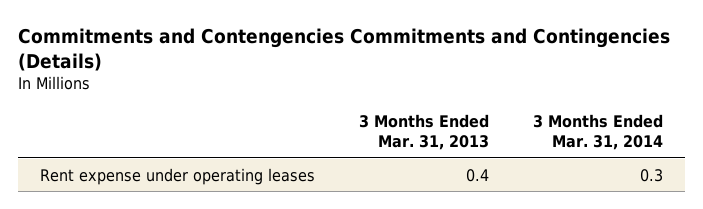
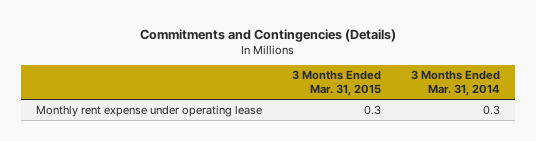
- Commitments and Contengencies Commitments and Contingencies (Details)
+ Commitments and Contingencies (Details)
- | 3 Months Ended Mar. 31, 2013 | 3 Months Ended Mar. 31, 2014
+ | 3 Months Ended Mar. 31, 2015 | 3 Months Ended Mar. 31, 2014
- Rent expense under operating leases | 0.4 | 0.3
+ Monthly rent expense under operating lease | 0.3 | 0.3

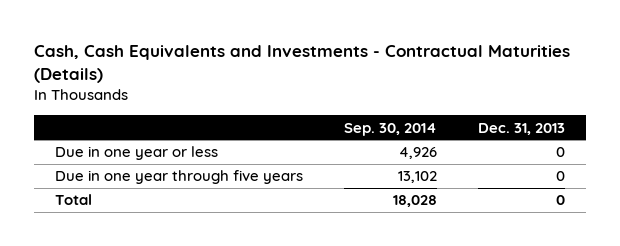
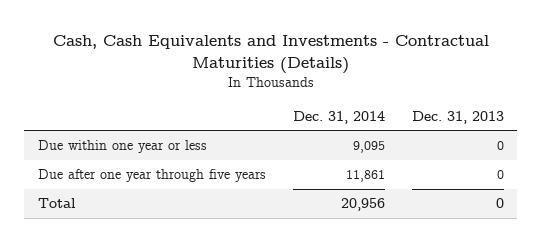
- | Sep. 30, 2014 | Dec. 31, 2013
+ | Dec. 31, 2014 | Dec. 31, 2013
- Due in one year or less | 4,926 | 0
- Due in one year through five years | 13,102 | 0
+ Due within one year or less | 9,095 | 0
+ Due after one year through five years | 11,861 | 0

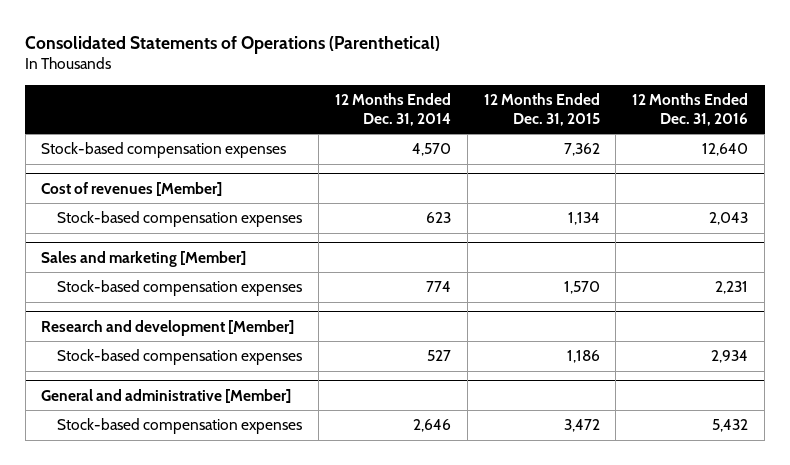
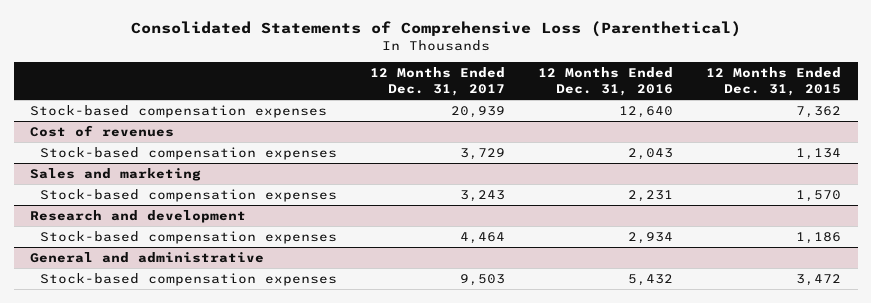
- Consolidated Statements of Operations (Parenthetical)
+ Consolidated Statements of Comprehensive Loss (Parenthetical)
- | 12 Months Ended Dec. 31, 2014 | 12 Months Ended Dec. 31, 2015 | 12 Months Ended Dec. 31, 2016
+ | 12 Months Ended Dec. 31, 2017 | 12 Months Ended Dec. 31, 2016 | 12 Months Ended Dec. 31, 2015
- Cost of revenues [Member]
+ Cost of revenues
- Sales and marketing [Member]
+ Sales and marketing
- Research and development [Member]
+ Research and development
- General and administrative [Member]
+ General and administrative

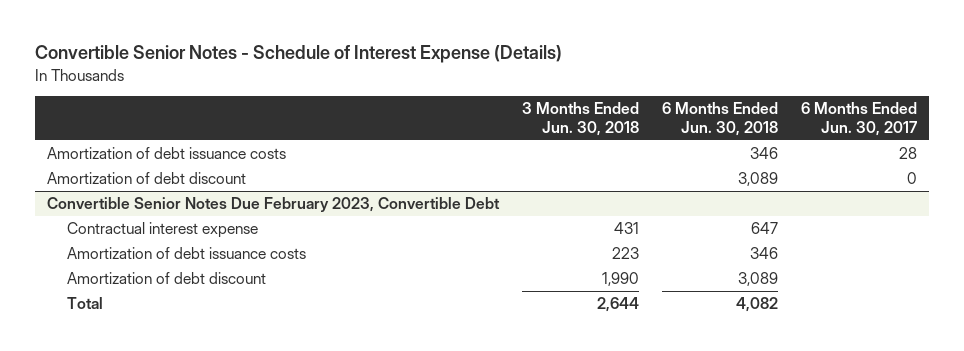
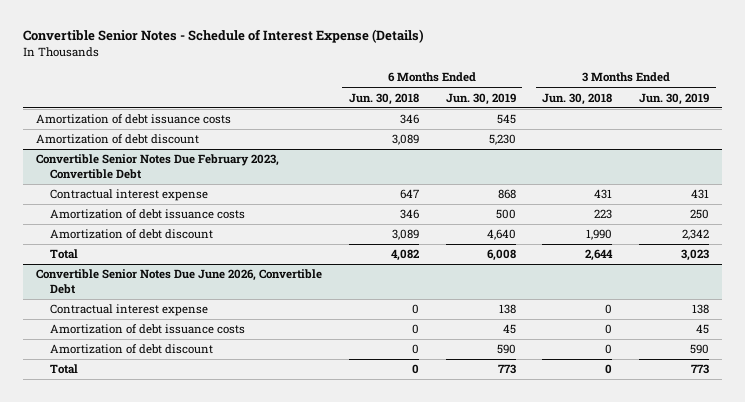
- | 3 Months Ended Jun. 30, 2018 | 6 Months Ended Jun. 30, 2018 | 6 Months Ended Jun. 30, 2017
+ | 6 Months Ended Jun. 30, 2018 | 6 Months Ended Jun. 30, 2019 | 3 Months Ended Jun. 30, 2018 | 3 Months Ended Jun. 30, 2019
+ Convertible Senior Notes Due June 2026, Convertible Debt
+ Contractual interest expense | 0 | 138 | 0 | 138
+ Amortization of debt issuance costs | 0 | 45 | 0 | 45
+ Amortization of debt discount | 0 | 590 | 0 | 590
+ Total | 0 | 773 | 0 | 773

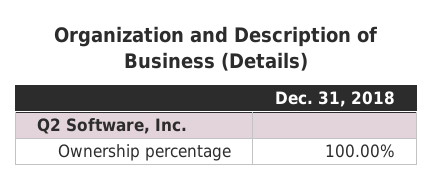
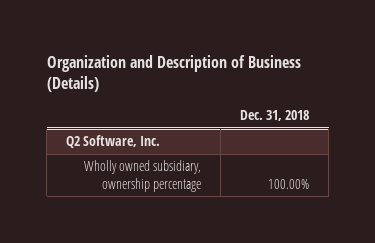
@ Q2 Software, Inc.
- Ownership percentage | 100.00%
+ Wholly owned subsidiary, ownership percentage | 100.00%

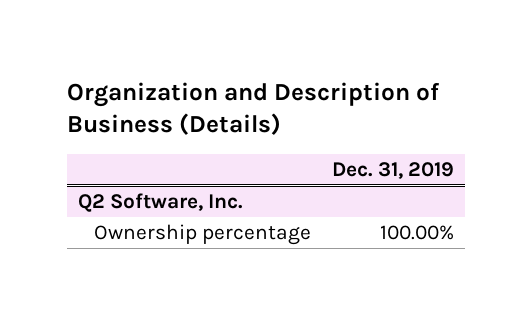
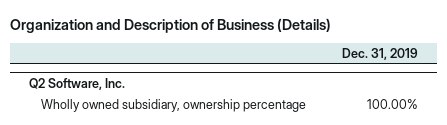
@ Q2 Software, Inc.
- Ownership percentage | 100.00%
+ Wholly owned subsidiary, ownership percentage | 100.00%

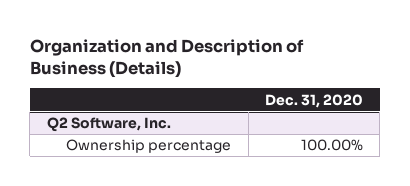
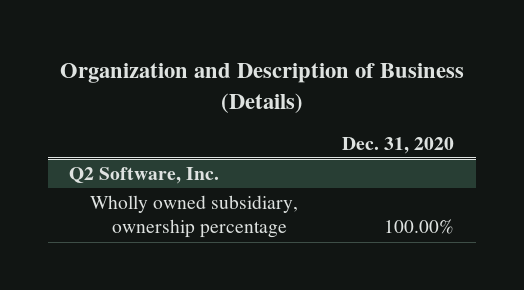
@ Q2 Software, Inc.
- Ownership percentage | 100.00%
+ Wholly owned subsidiary, ownership percentage | 100.00%

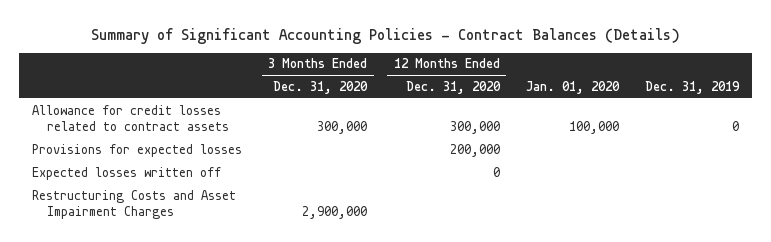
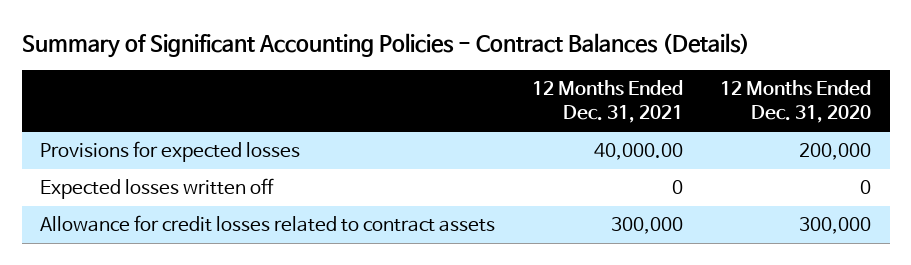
- | 3 Months Ended Dec. 31, 2020 | 12 Months Ended Dec. 31, 2020 | Jan. 01, 2020 | Dec. 31, 2019
+ | 12 Months Ended Dec. 31, 2021 | 12 Months Ended Dec. 31, 2020
- Restructuring Costs and Asset Impairment Charges | 2,900,000 | | |
moved down: Allowance for credit losses related to contract assets | 300,000 | 300,000

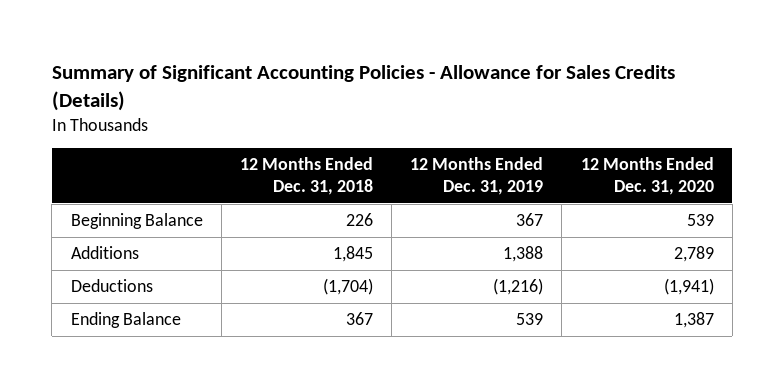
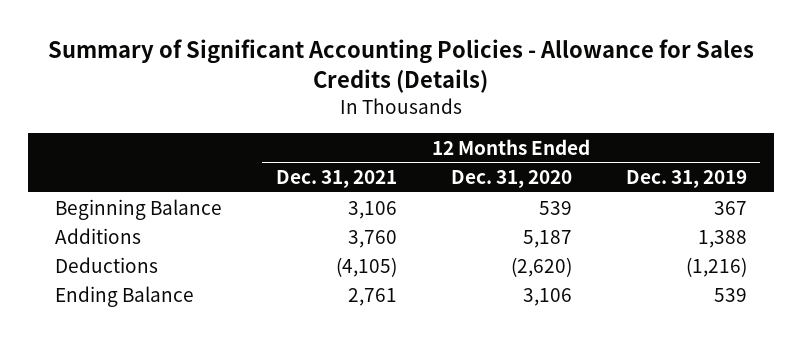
- | 12 Months Ended Dec. 31, 2018 | 12 Months Ended Dec. 31, 2019 | 12 Months Ended Dec. 31, 2020
+ | 12 Months Ended Dec. 31, 2021 | 12 Months Ended Dec. 31, 2020 | 12 Months Ended Dec. 31, 2019
- Additions | 1,845 | 1,388 | 2,789
- Deductions | (1,704) | (1,216) | (1,941)
- Ending Balance | 367 | 539 | 1,387
+ Additions | 3,760 | 5,187 | 1,388
+ Deductions | (4,105) | (2,620) | (1,216)
+ Ending Balance | 2,761 | 3,106 | 539

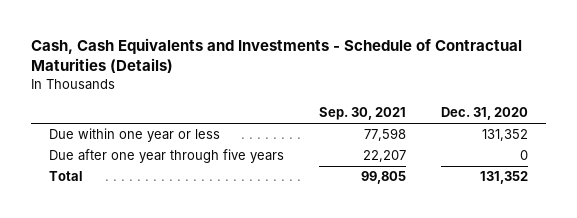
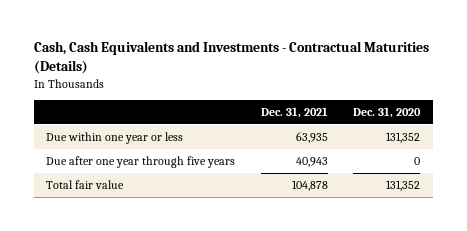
- Cash, Cash Equivalents and Investments - Schedule of Contractual Maturities (Details)
+ Cash, Cash Equivalents and Investments - Contractual Maturities (Details)
- | Sep. 30, 2021 | Dec. 31, 2020
+ | Dec. 31, 2021 | Dec. 31, 2020
- Total | 99,805 | 131,352
+ Total fair value | 104,878 | 131,352

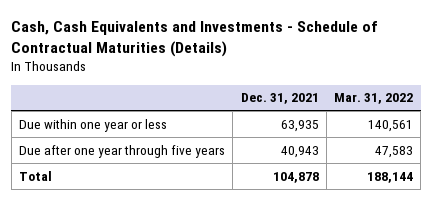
- Cash, Cash Equivalents and Investments - Contractual Maturities (Details)
+ Cash, Cash Equivalents and Investments - Schedule of Contractual Maturities (Details)
- | Dec. 31, 2021 | Dec. 31, 2020
+ | Dec. 31, 2021 | Mar. 31, 2022
- Total fair value | 104,878 | 131,352
+ Total | 104,878 | 188,144

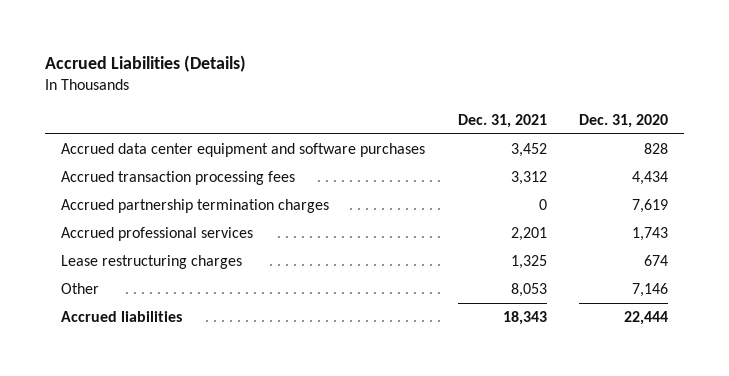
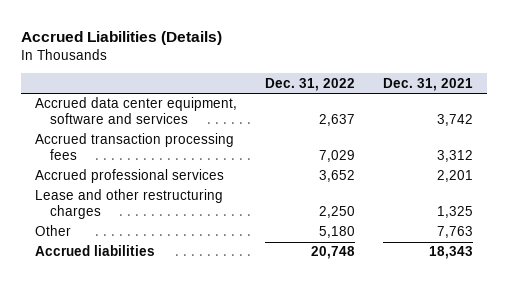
- | Dec. 31, 2021 | Dec. 31, 2020
+ | Dec. 31, 2022 | Dec. 31, 2021
- Accrued data center equipment and software purchases | 3,452 | 828
+ Accrued data center equipment, software and services | 2,637 | 3,742
- Accrued partnership termination charges | 0 | 7,619
- Lease restructuring charges | 1,325 | 674
- Other | 8,053 | 7,146
+ Lease and other restructuring charges | 2,250 | 1,325
+ Other | 5,180 | 7,763

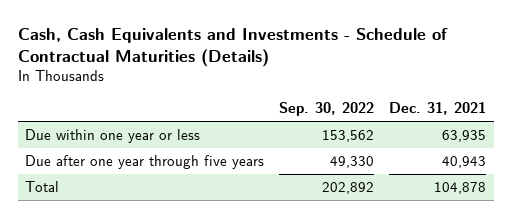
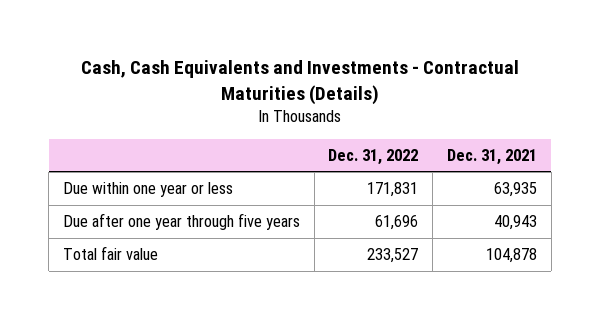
- Cash, Cash Equivalents and Investments - Schedule of Contractual Maturities (Details)
+ Cash, Cash Equivalents and Investments - Contractual Maturities (Details)
- | Sep. 30, 2022 | Dec. 31, 2021
+ | Dec. 31, 2022 | Dec. 31, 2021
- Total | 202,892 | 104,878
+ Total fair value | 233,527 | 104,878

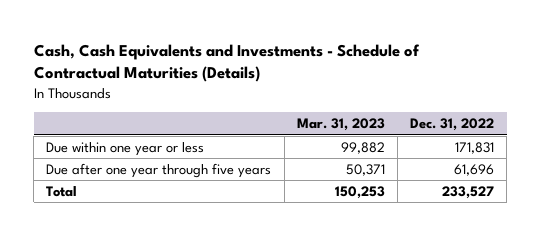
- Cash, Cash Equivalents and Investments - Contractual Maturities (Details)
+ Cash, Cash Equivalents and Investments - Schedule of Contractual Maturities (Details)
- | Dec. 31, 2022 | Dec. 31, 2021
+ | Mar. 31, 2023 | Dec. 31, 2022
- Total fair value | 233,527 | 104,878
+ Total | 150,253 | 233,527

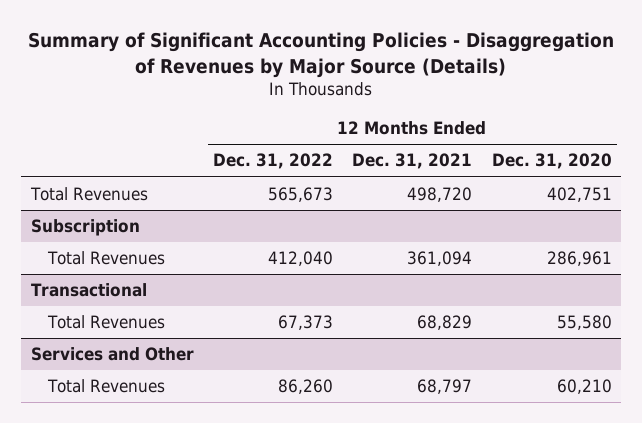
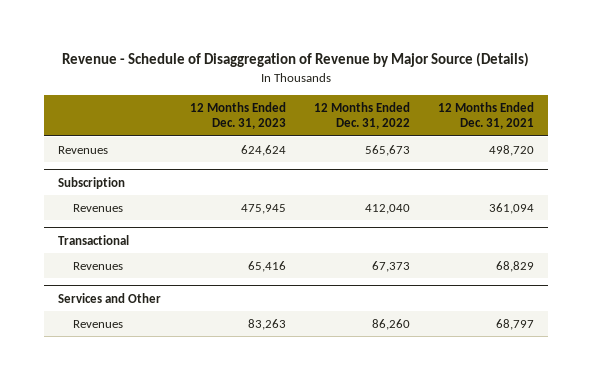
- Summary of Significant Accounting Policies - Disaggregation of Revenues by Major Source (Details)
+ Revenue - Schedule of Disaggregation of Revenue by Major Source (Details)
- | 12 Months Ended Dec. 31, 2022 | 12 Months Ended Dec. 31, 2021 | 12 Months Ended Dec. 31, 2020
+ | 12 Months Ended Dec. 31, 2023 | 12 Months Ended Dec. 31, 2022 | 12 Months Ended Dec. 31, 2021
- Total Revenues | 565,673 | 498,720 | 402,751
+ Revenues | 624,624 | 565,673 | 498,720
@ Subscription
- Total Revenues | 412,040 | 361,094 | 286,961
+ Revenues | 475,945 | 412,040 | 361,094
@ Transactional
- Total Revenues | 67,373 | 68,829 | 55,580
+ Revenues | 65,416 | 67,373 | 68,829
@ Services and Other
- Total Revenues | 86,260 | 68,797 | 60,210
+ Revenues | 83,263 | 86,260 | 68,797

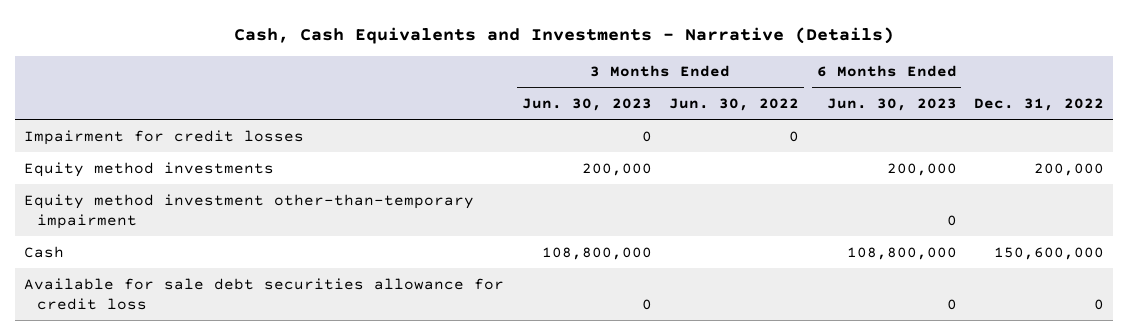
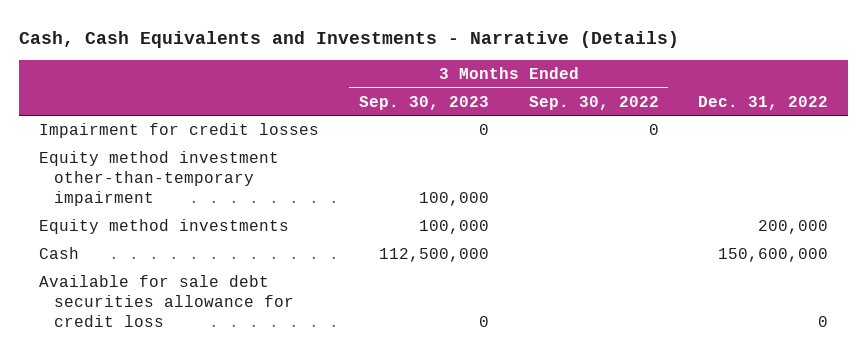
- | 3 Months Ended Jun. 30, 2023 | 3 Months Ended Jun. 30, 2022 | 6 Months Ended Jun. 30, 2023 | Dec. 31, 2022
+ | 3 Months Ended Sep. 30, 2023 | 3 Months Ended Sep. 30, 2022 | Dec. 31, 2022
moved down: Equity method investments | 100,000 | | 200,000

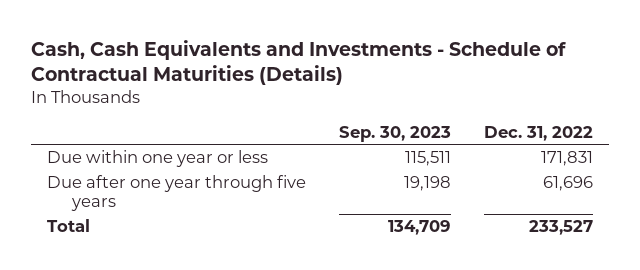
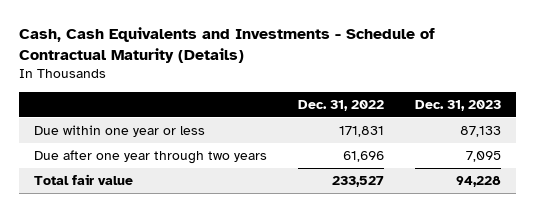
- Cash, Cash Equivalents and Investments - Schedule of Contractual Maturities (Details)
+ Cash, Cash Equivalents and Investments - Schedule of Contractual Maturity (Details)
- | Sep. 30, 2023 | Dec. 31, 2022
+ | Dec. 31, 2022 | Dec. 31, 2023
- Due after one year through five years | 19,198 | 61,696
- Total | 134,709 | 233,527
+ Due after one year through two years | 61,696 | 7,095
+ Total fair value | 233,527 | 94,228

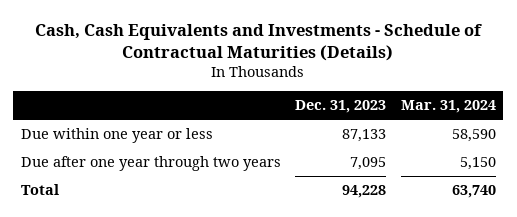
- Cash, Cash Equivalents and Investments - Schedule of Contractual Maturity (Details)
+ Cash, Cash Equivalents and Investments - Schedule of Contractual Maturities (Details)
- | Dec. 31, 2022 | Dec. 31, 2023
+ | Dec. 31, 2023 | Mar. 31, 2024
- Total fair value | 233,527 | 94,228
+ Total | 94,228 | 63,740

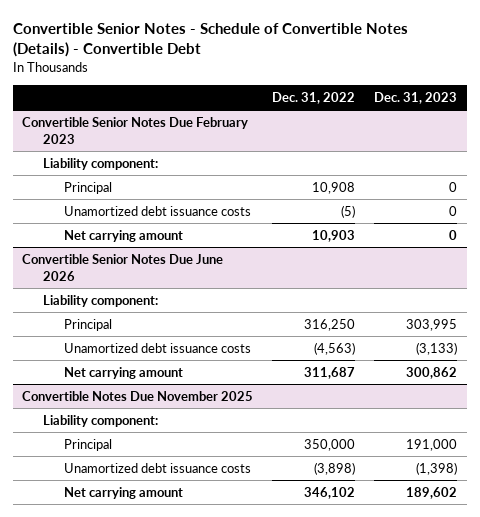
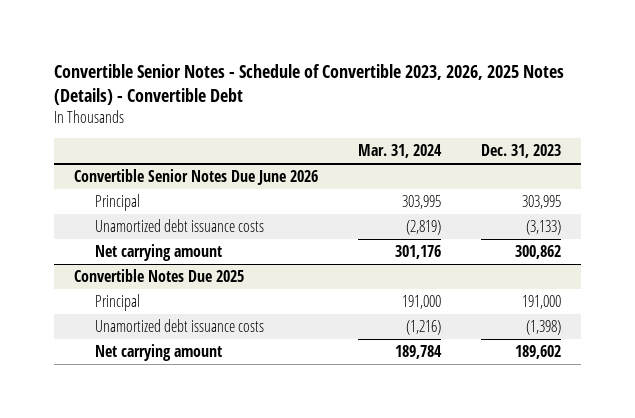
- Convertible Senior Notes - Schedule of Convertible Notes (Details) - Convertible Debt
+ Convertible Senior Notes - Schedule of Convertible 2023, 2026, 2025 Notes (Details) - Convertible Debt
- | Dec. 31, 2022 | Dec. 31, 2023
+ | Mar. 31, 2024 | Dec. 31, 2023
- Convertible Senior Notes Due February 2023
- Liability component:
- Principal | 10,908 | 0
- Unamortized debt issuance costs | (5) | 0
- Net carrying amount | 10,903 | 0
@ Convertible Senior Notes Due June 2026
- Liability component:
- Convertible Notes Due November 2025
- Liability component:
+ Convertible Notes Due 2025

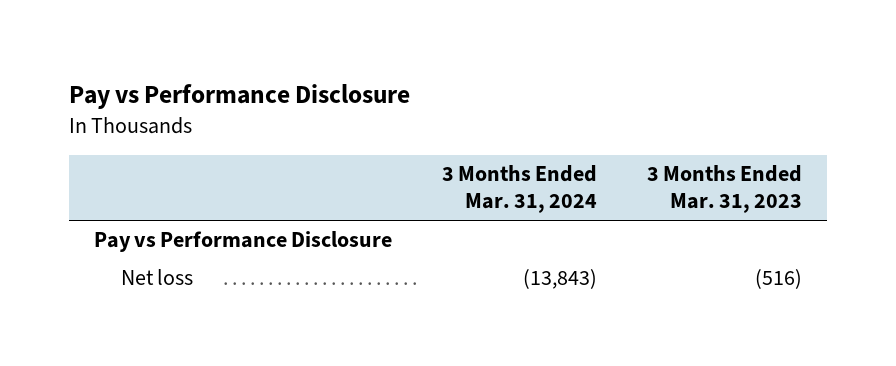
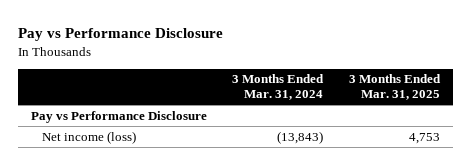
- | 3 Months Ended Mar. 31, 2024 | 3 Months Ended Mar. 31, 2023
+ | 3 Months Ended Mar. 31, 2024 | 3 Months Ended Mar. 31, 2025
- Net loss | (13,843) | (516)
+ Net income (loss) | (13,843) | 4,753

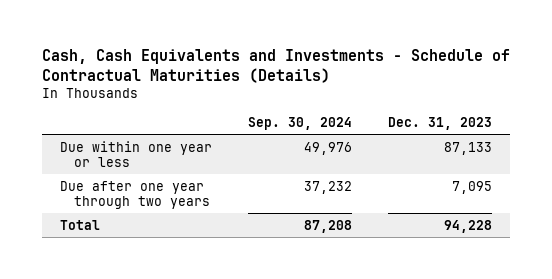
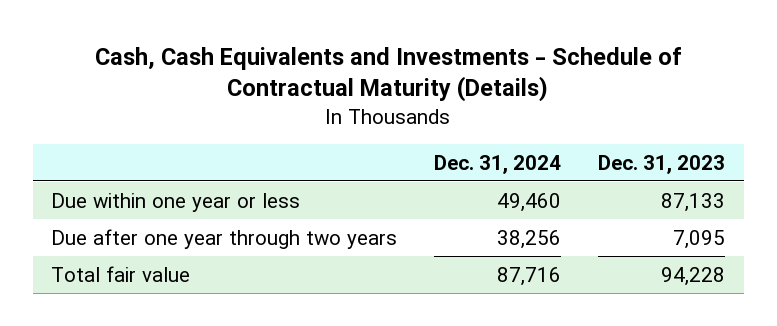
- Cash, Cash Equivalents and Investments - Schedule of Contractual Maturities (Details)
+ Cash, Cash Equivalents and Investments - Schedule of Contractual Maturity (Details)
- | Sep. 30, 2024 | Dec. 31, 2023
+ | Dec. 31, 2024 | Dec. 31, 2023
- Total | 87,208 | 94,228
+ Total fair value | 87,716 | 94,228

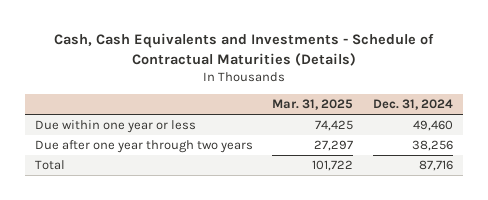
- Cash, Cash Equivalents and Investments - Schedule of Contractual Maturity (Details)
+ Cash, Cash Equivalents and Investments - Schedule of Contractual Maturities (Details)
- | Dec. 31, 2024 | Dec. 31, 2023
+ | Mar. 31, 2025 | Dec. 31, 2024
- Total fair value | 87,716 | 94,228
+ Total | 101,722 | 87,716

